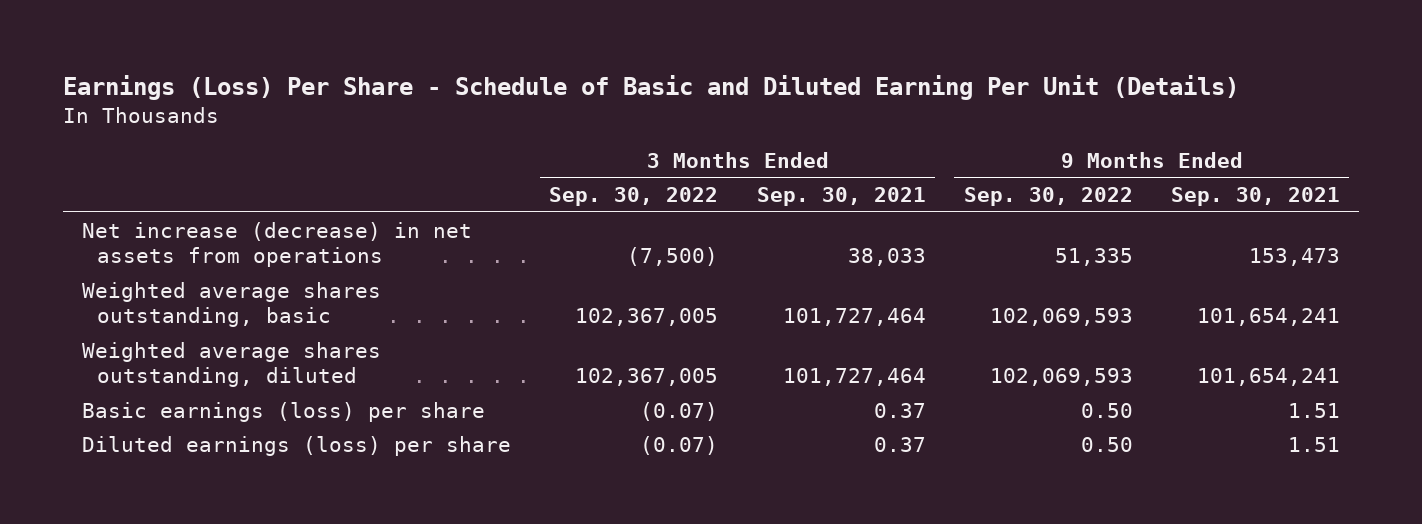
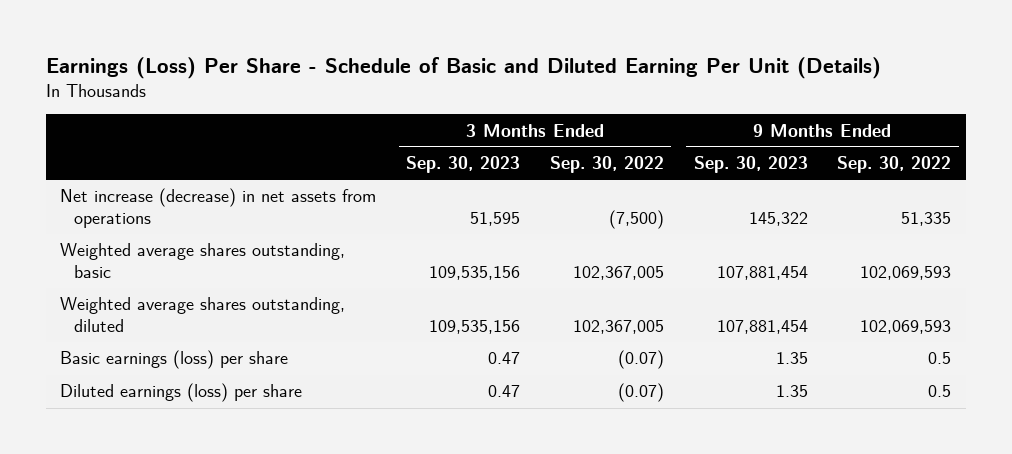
- | 3 Months Ended Sep. 30, 2022 | 3 Months Ended Sep. 30, 2021 | 9 Months Ended Sep. 30, 2022 | 9 Months Ended Sep. 30, 2021
+ | 3 Months Ended Sep. 30, 2023 | 3 Months Ended Sep. 30, 2022 | 9 Months Ended Sep. 30, 2023 | 9 Months Ended Sep. 30, 2022
- Basic earnings (loss) per share | (0.07) | 0.37 | 0.50 | 1.51
- Diluted earnings (loss) per share | (0.07) | 0.37 | 0.50 | 1.51
+ Basic earnings (loss) per share | 0.47 | (0.07) | 1.35 | 0.5
+ Diluted earnings (loss) per share | 0.47 | (0.07) | 1.35 | 0.5

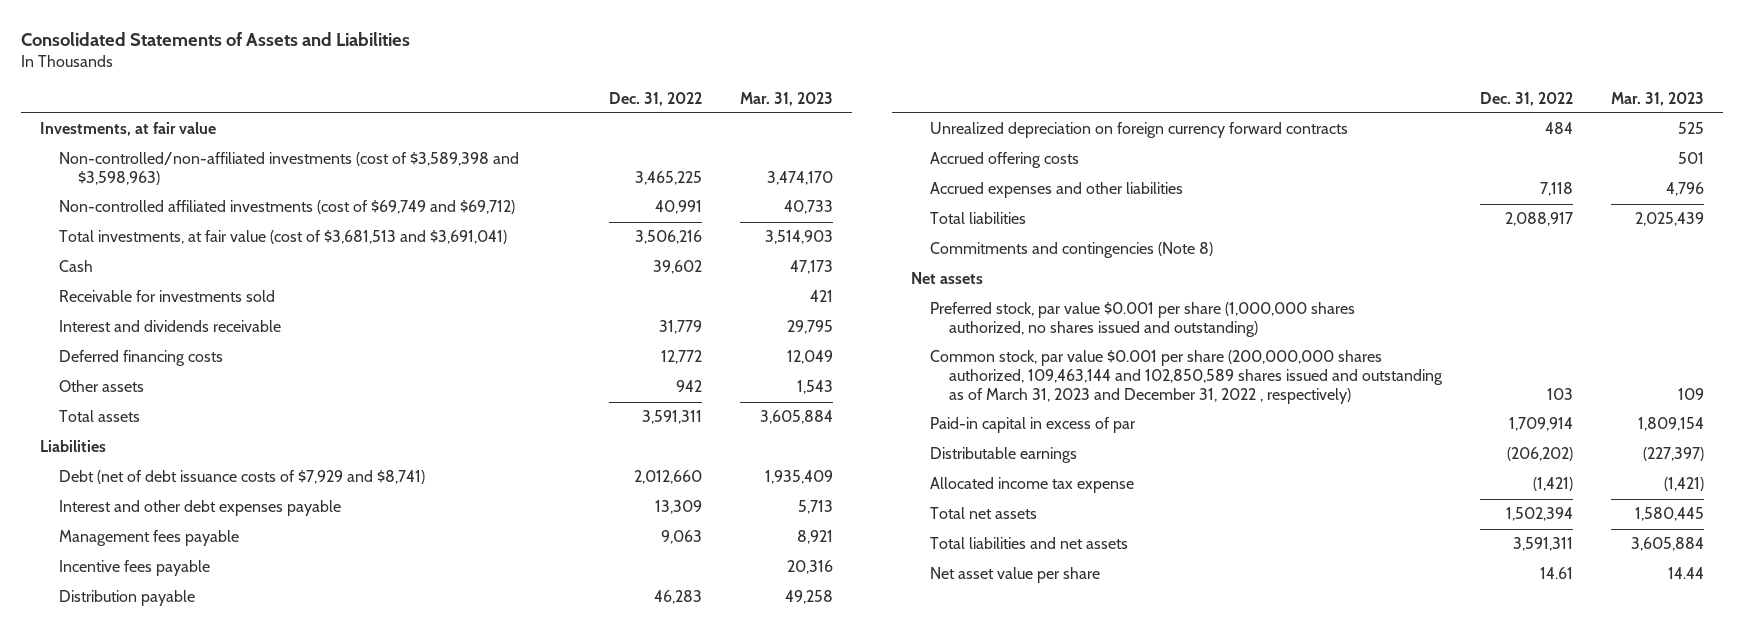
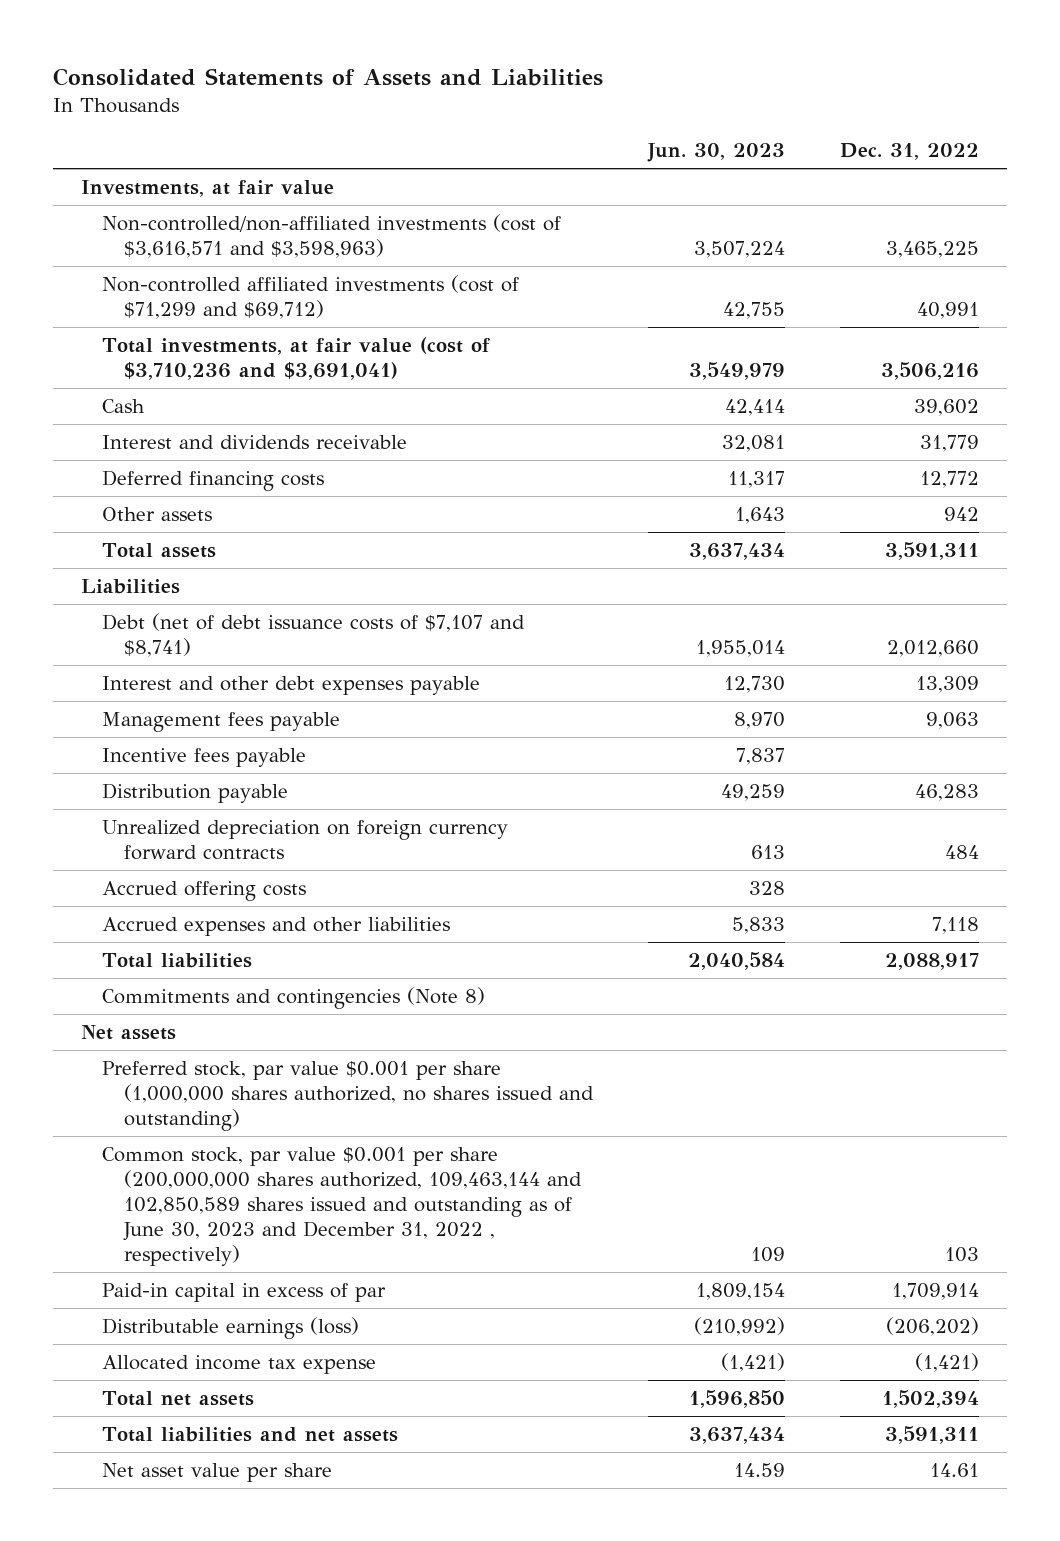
- | Dec. 31, 2022 | Mar. 31, 2023
+ | Jun. 30, 2023 | Dec. 31, 2022
- Non-controlled/non-affiliated investments (cost of $3,589,398 and $3,598,963) | 3,465,225 | 3,474,170
- Non-controlled affiliated investments (cost of $69,749 and $69,712) | 40,991 | 40,733
- Total investments, at fair value (cost of $3,681,513 and $3,691,041) | 3,506,216 | 3,514,903
+ Non-controlled/non-affiliated investments (cost of $3,616,571 and $3,598,963) | 3,507,224 | 3,465,225
+ Non-controlled affiliated investments (cost of $71,299 and $69,712) | 42,755 | 40,991
+ Total investments, at fair value (cost of $3,710,236 and $3,691,041) | 3,549,979 | 3,506,216
- Receivable for investments sold | | 421
- Debt (net of debt issuance costs of $7,929 and $8,741) | 2,012,660 | 1,935,409
+ Debt (net of debt issuance costs of $7,107 and $8,741) | 1,955,014 | 2,012,660
- Common stock, par value $0.001 per share (200,000,000 shares authorized, 109,463,144 and 102,850,589 shares issued and outstanding as of March 31, 2023 and December 31, 2022 , respectively) | 103 | 109
+ Common stock, par value $0.001 per share (200,000,000 shares authorized, 109,463,144 and 102,850,589 shares issued and outstanding as of June 30, 2023 and December 31, 2022 , respectively) | 109 | 103
- Distributable earnings | (206,202) | (227,397)
+ Distributable earnings (loss) | (210,992) | (206,202)

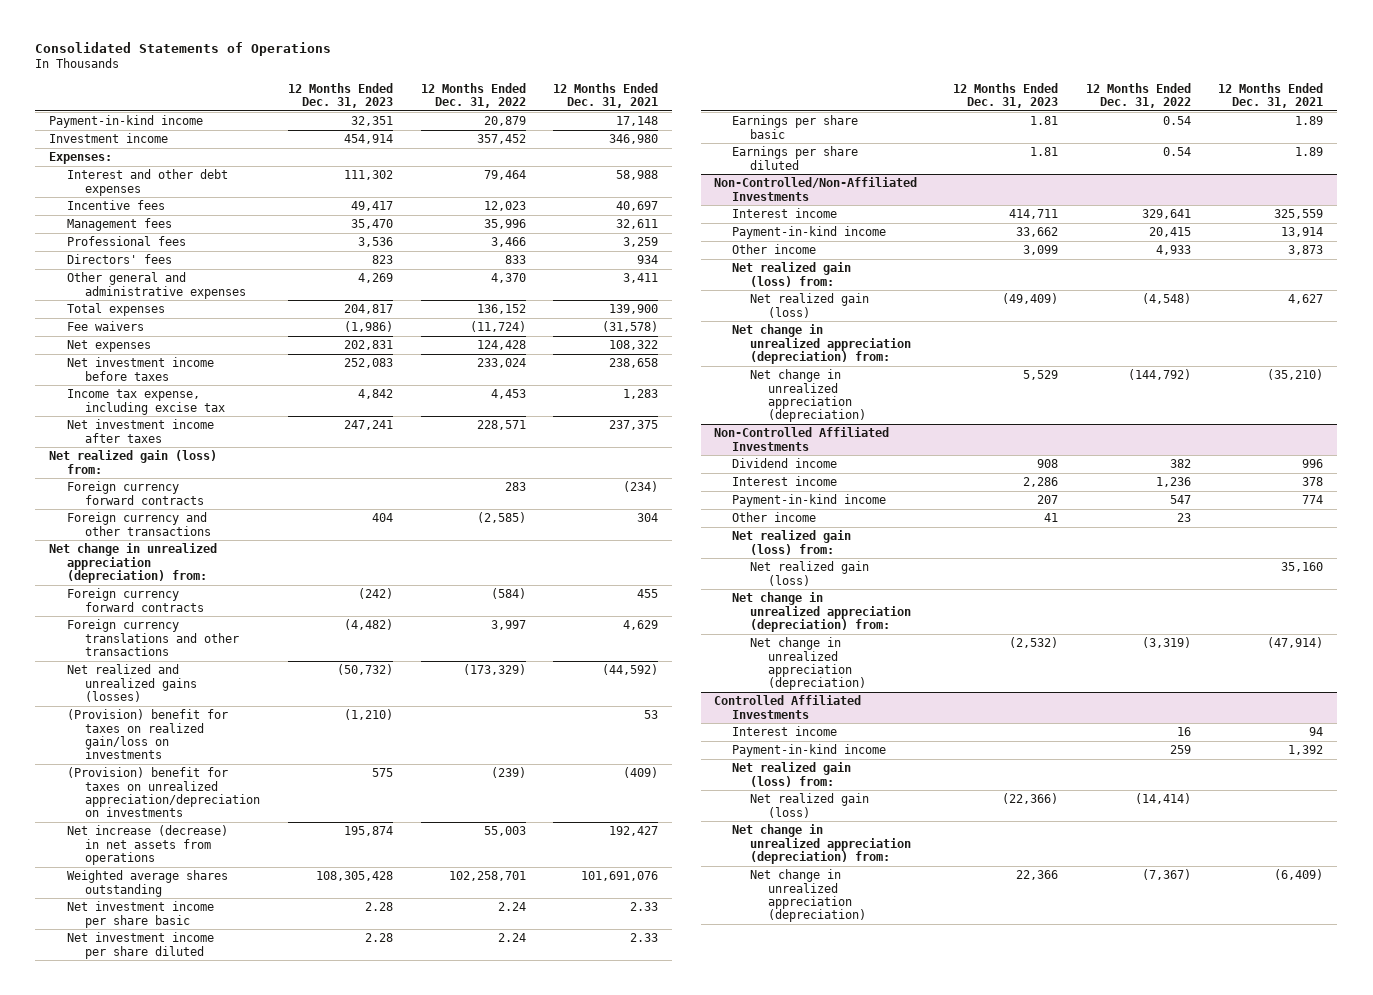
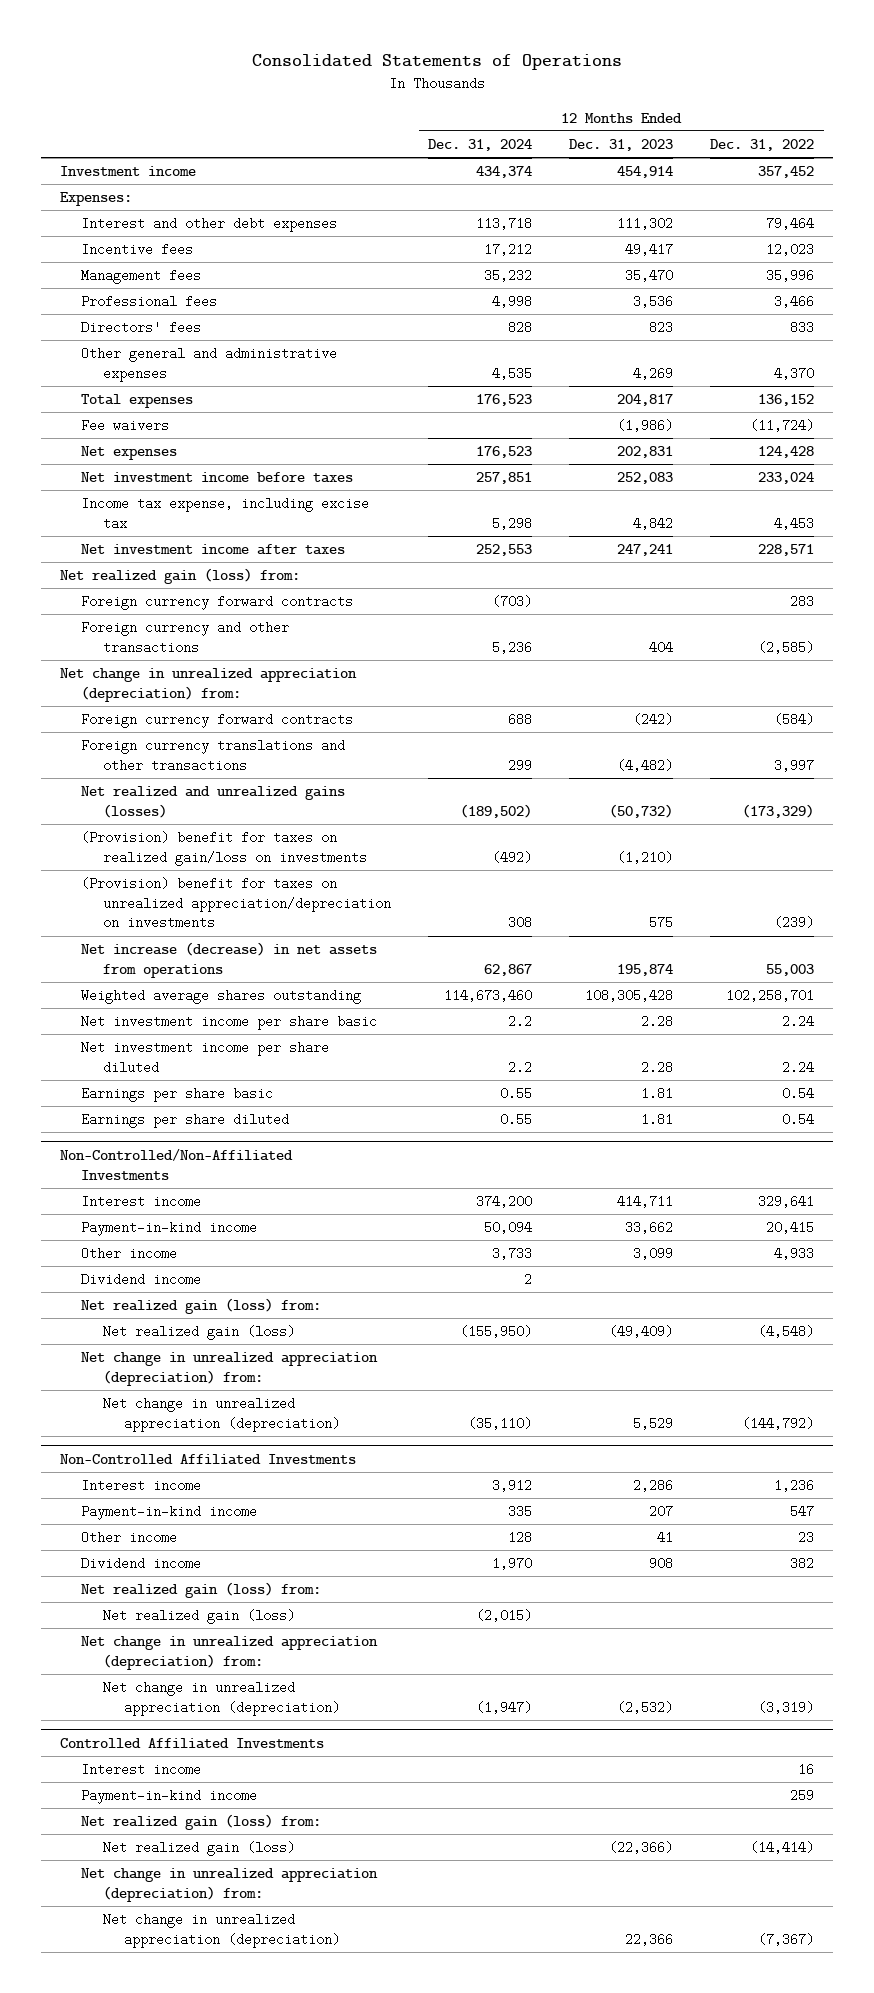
- | 12 Months Ended Dec. 31, 2023 | 12 Months Ended Dec. 31, 2022 | 12 Months Ended Dec. 31, 2021
+ | 12 Months Ended Dec. 31, 2024 | 12 Months Ended Dec. 31, 2023 | 12 Months Ended Dec. 31, 2022
- Payment-in-kind income | 32,351 | 20,879 | 17,148
@ Non-Controlled/Non-Affiliated Investments
+ Dividend income | 2 | |
@ Non-Controlled Affiliated Investments
moved down: Dividend income | 1,970 | 908 | 382

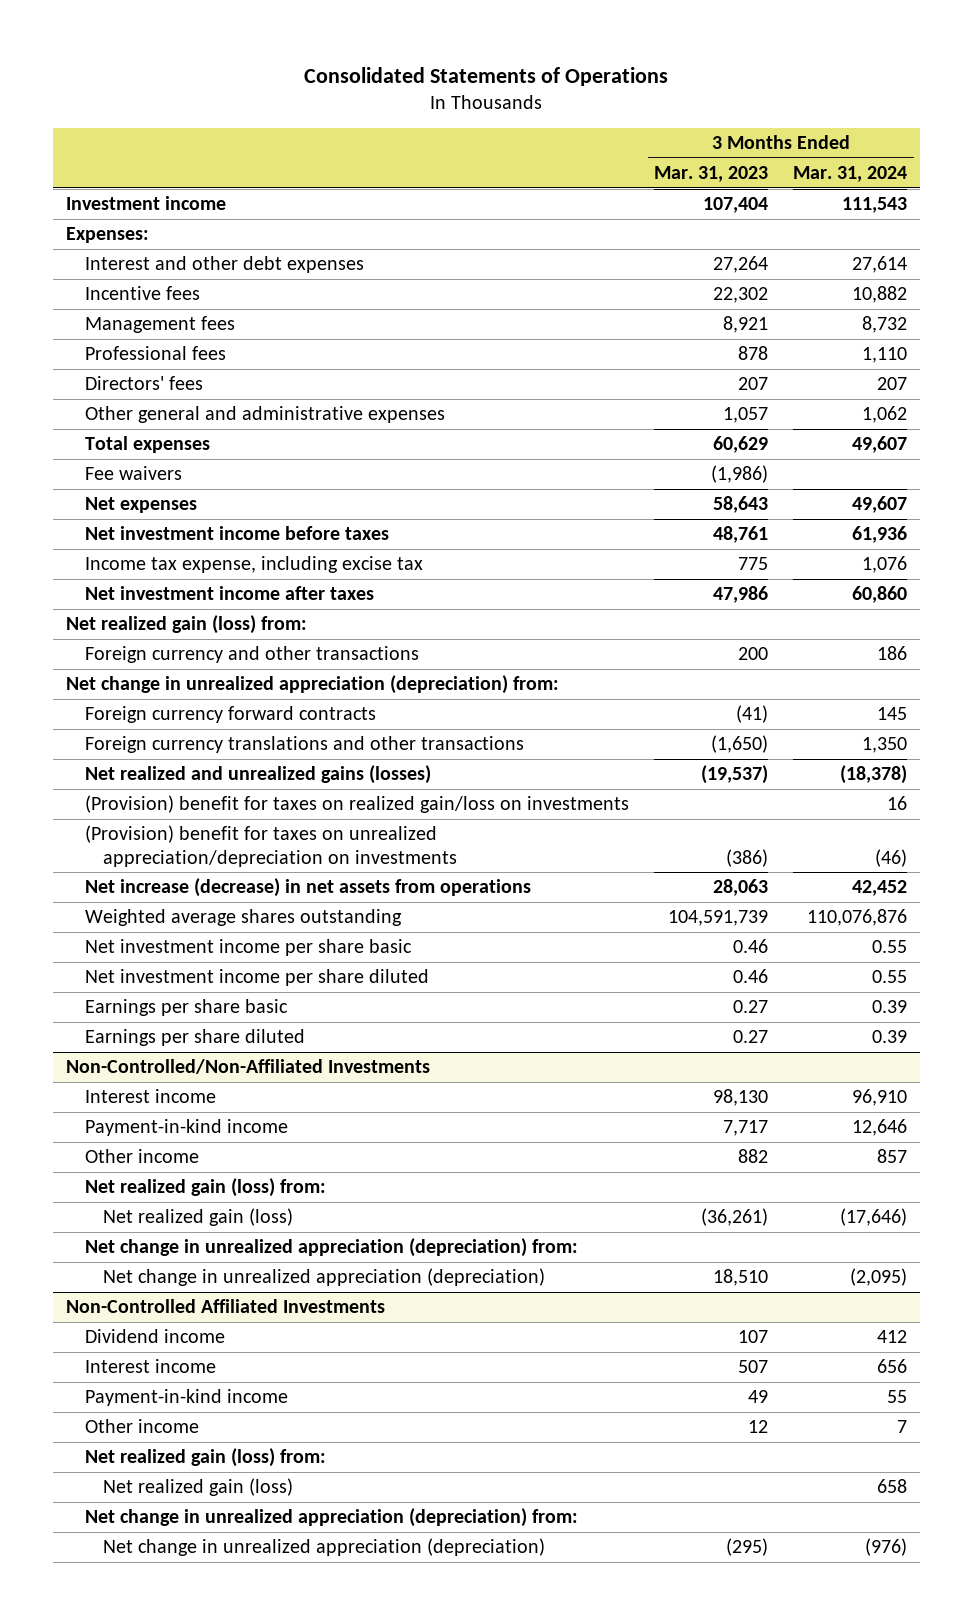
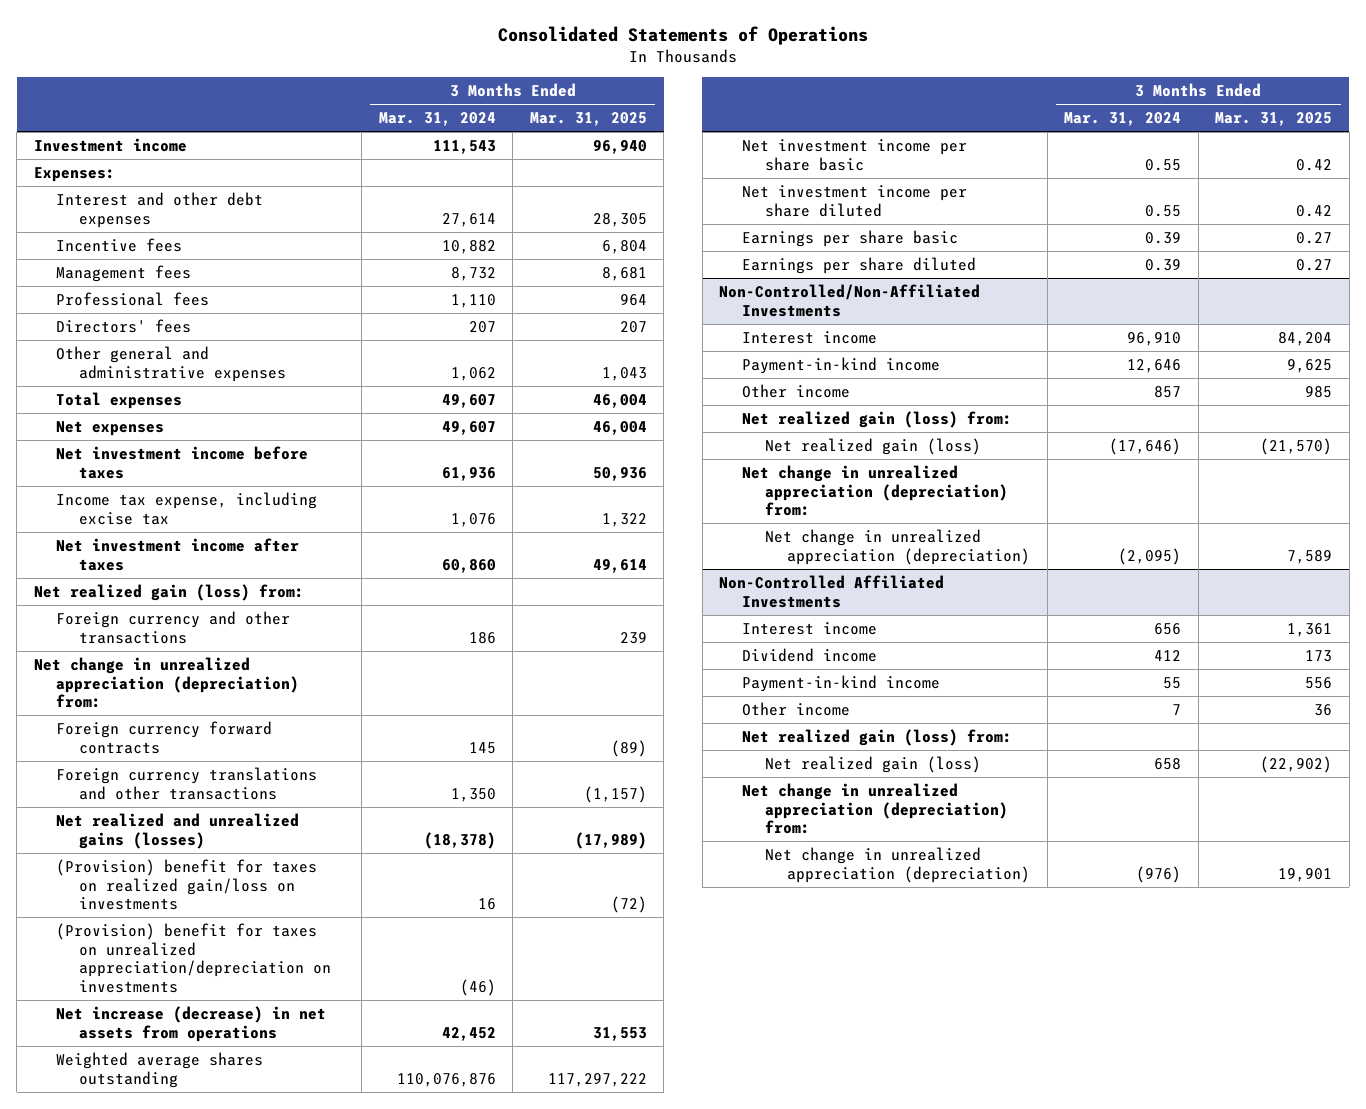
- | 3 Months Ended Mar. 31, 2023 | 3 Months Ended Mar. 31, 2024
+ | 3 Months Ended Mar. 31, 2024 | 3 Months Ended Mar. 31, 2025
- Fee waivers | (1,986) |
@ Non-Controlled Affiliated Investments
moved down: Dividend income | 412 | 173

